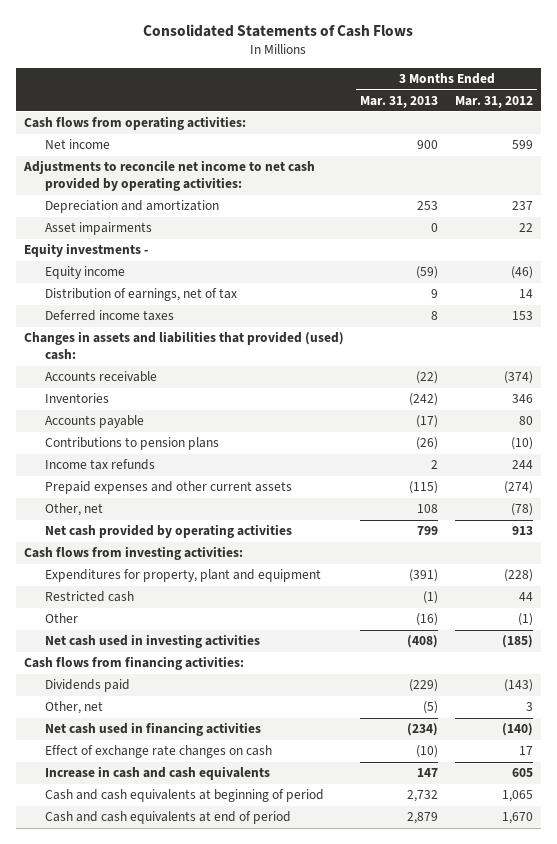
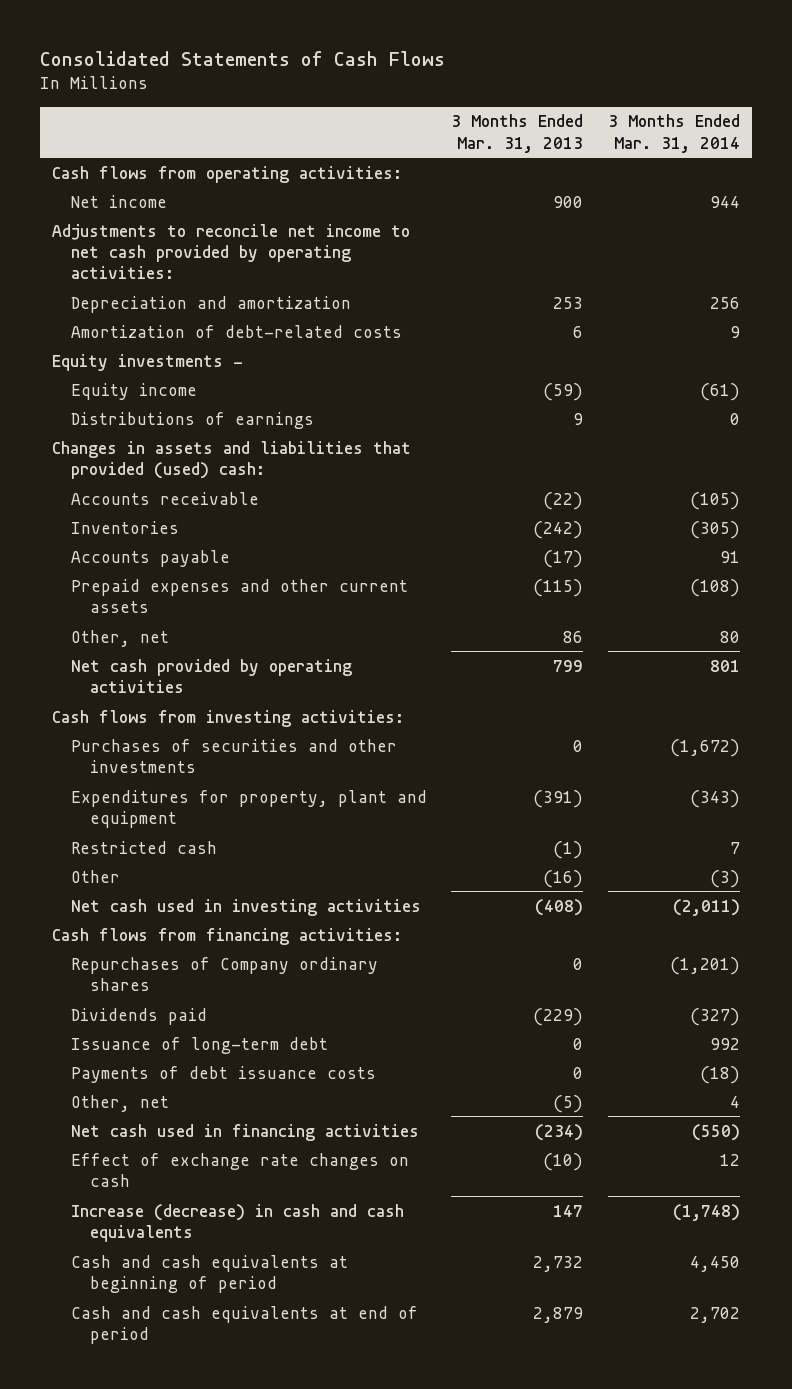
- | 3 Months Ended Mar. 31, 2013 | 3 Months Ended Mar. 31, 2012
+ | 3 Months Ended Mar. 31, 2013 | 3 Months Ended Mar. 31, 2014
- Asset impairments | 0 | 22
+ Amortization of debt-related costs | 6 | 9
- Distribution of earnings, net of tax | 9 | 14
- Deferred income taxes | 8 | 153
+ Distributions of earnings | 9 | 0
- Contributions to pension plans | (26) | (10)
- Income tax refunds | 2 | 244
- Other, net | 108 | (78)
+ Other, net | 86 | 80
+ Purchases of securities and other investments | 0 | (1,672)
+ Repurchases of Company ordinary shares | 0 | (1,201)
+ Issuance of long-term debt | 0 | 992
+ Payments of debt issuance costs | 0 | (18)
- Increase in cash and cash equivalents | 147 | 605
+ Increase (decrease) in cash and cash equivalents | 147 | (1,748)

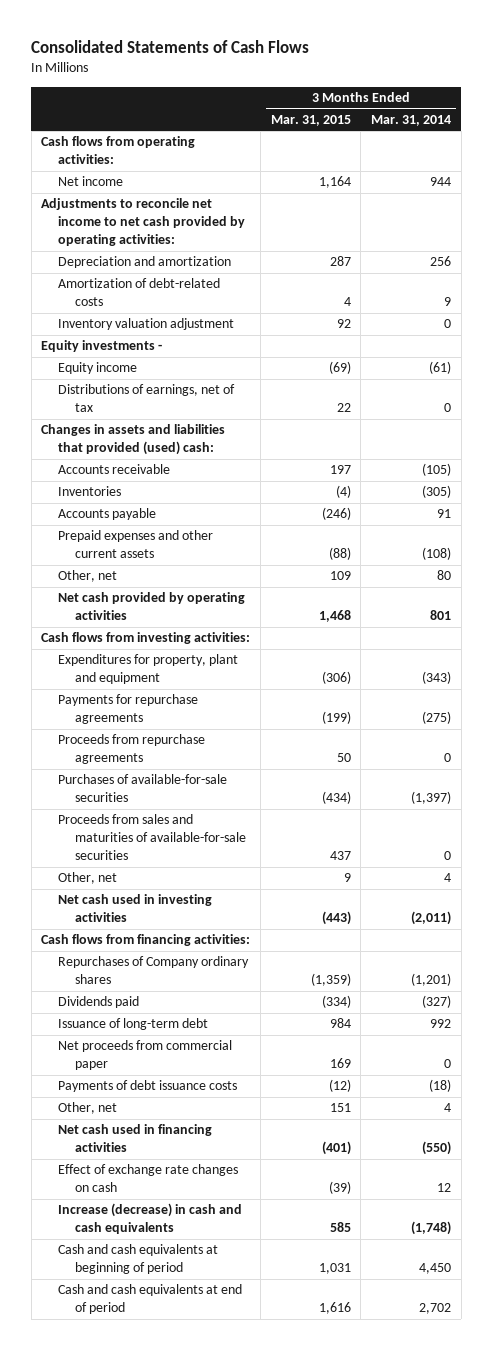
- | 3 Months Ended Mar. 31, 2013 | 3 Months Ended Mar. 31, 2014
+ | 3 Months Ended Mar. 31, 2015 | 3 Months Ended Mar. 31, 2014
+ Inventory valuation adjustment | 92 | 0
- Distributions of earnings | 9 | 0
+ Distributions of earnings, net of tax | 22 | 0
- Purchases of securities and other investments | 0 | (1,672)
- Restricted cash | (1) | 7
- Other | (16) | (3)
+ Payments for repurchase agreements | (199) | (275)
+ Proceeds from repurchase agreements | 50 | 0
+ Purchases of available-for-sale securities | (434) | (1,397)
+ Proceeds from sales and maturities of available-for-sale securities | 437 | 0
+ Other, net | 9 | 4
+ Net proceeds from commercial paper | 169 | 0

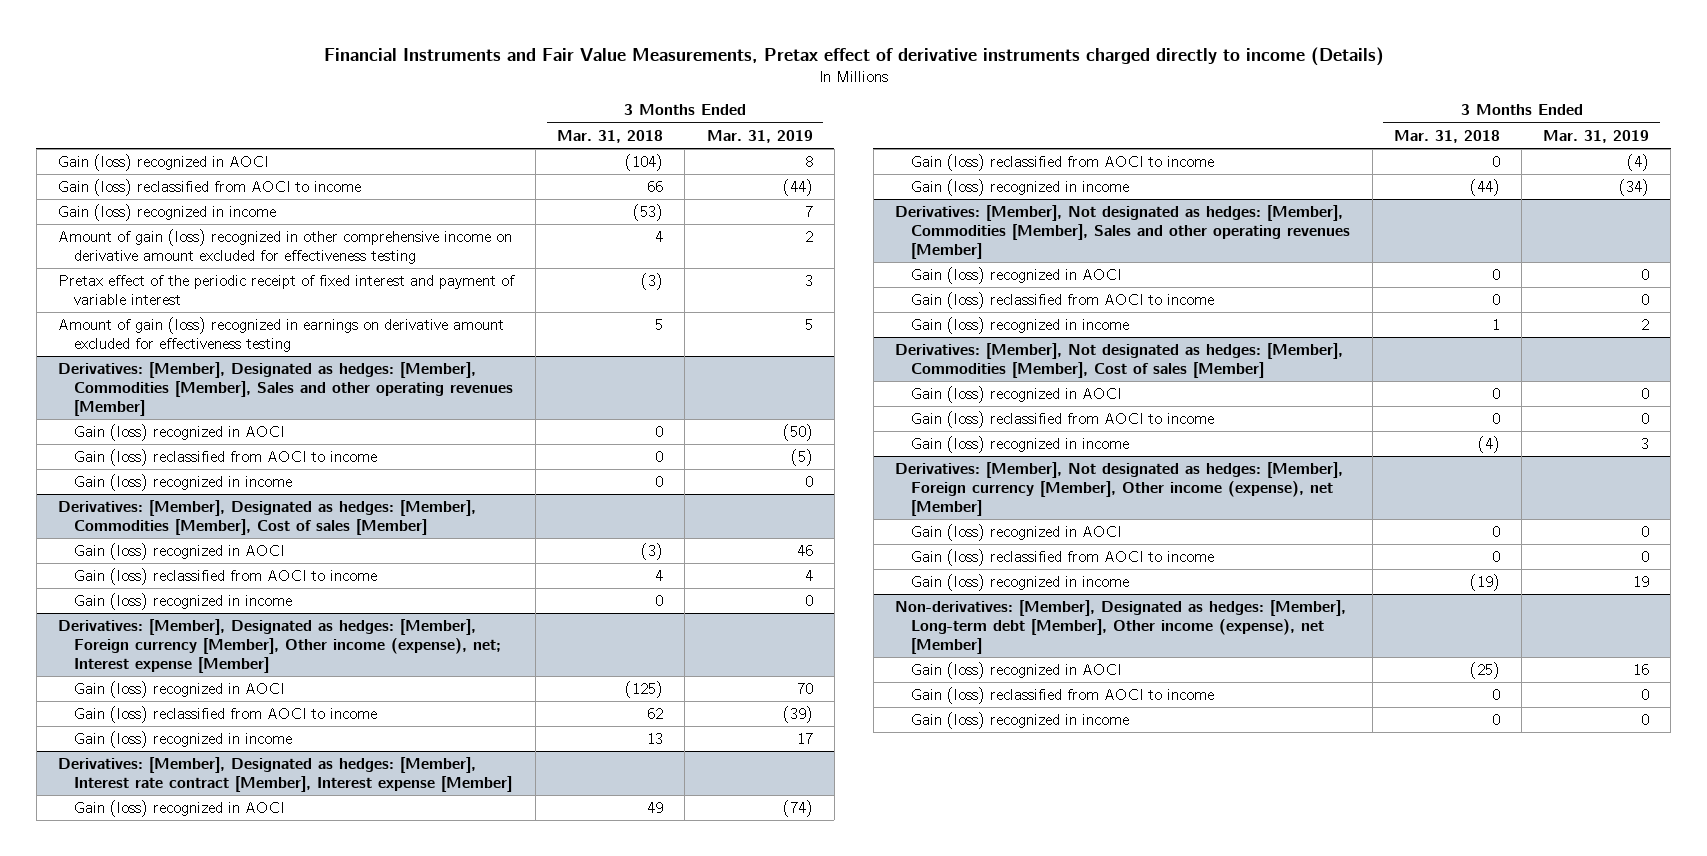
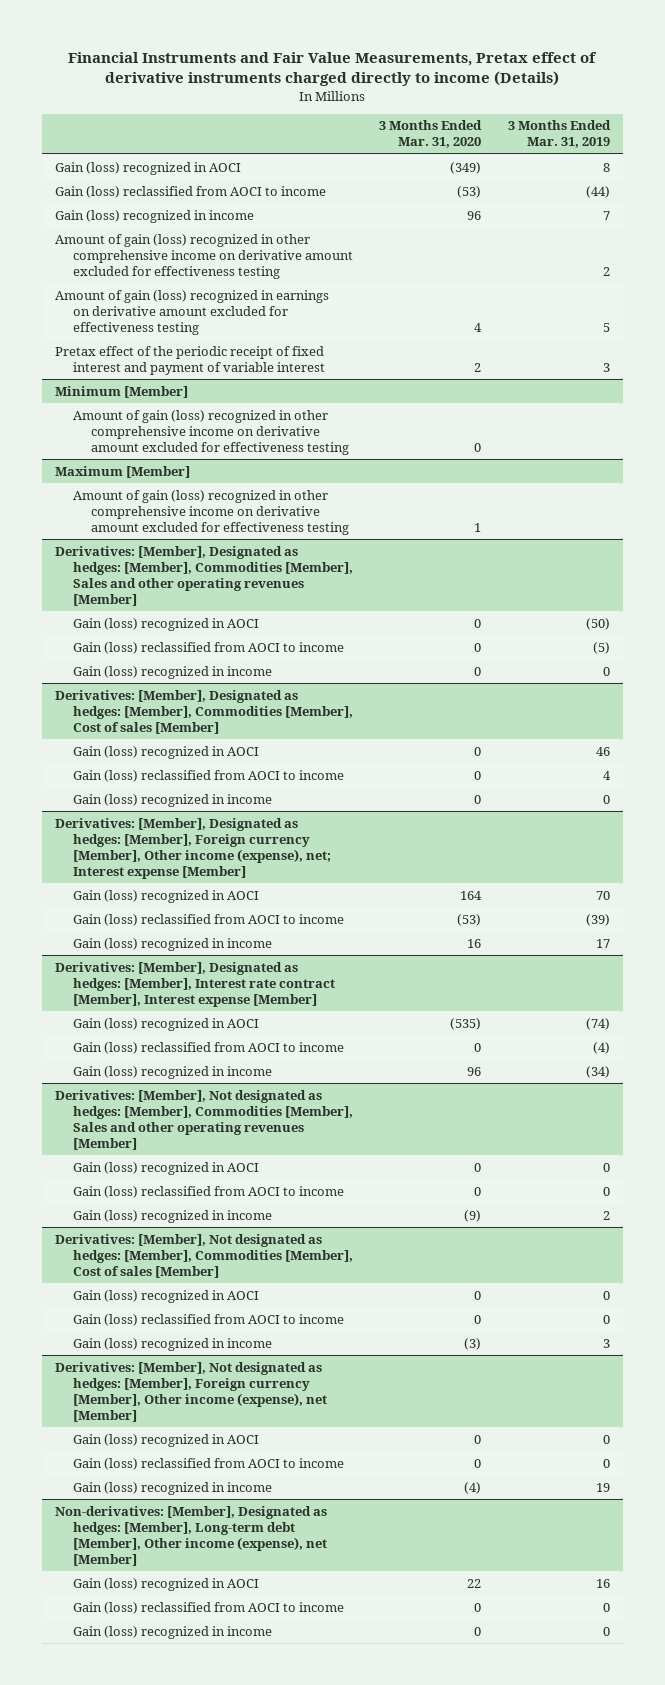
- | 3 Months Ended Mar. 31, 2018 | 3 Months Ended Mar. 31, 2019
+ | 3 Months Ended Mar. 31, 2020 | 3 Months Ended Mar. 31, 2019
moved down: Pretax effect of the periodic receipt of fixed interest and payment of variable interest | 2 | 3
+ Minimum [Member]
+ Amount of gain (loss) recognized in other comprehensive income on derivative amount excluded for effectiveness testing | 0 |
+ Maximum [Member]
+ Amount of gain (loss) recognized in other comprehensive income on derivative amount excluded for effectiveness testing | 1 |

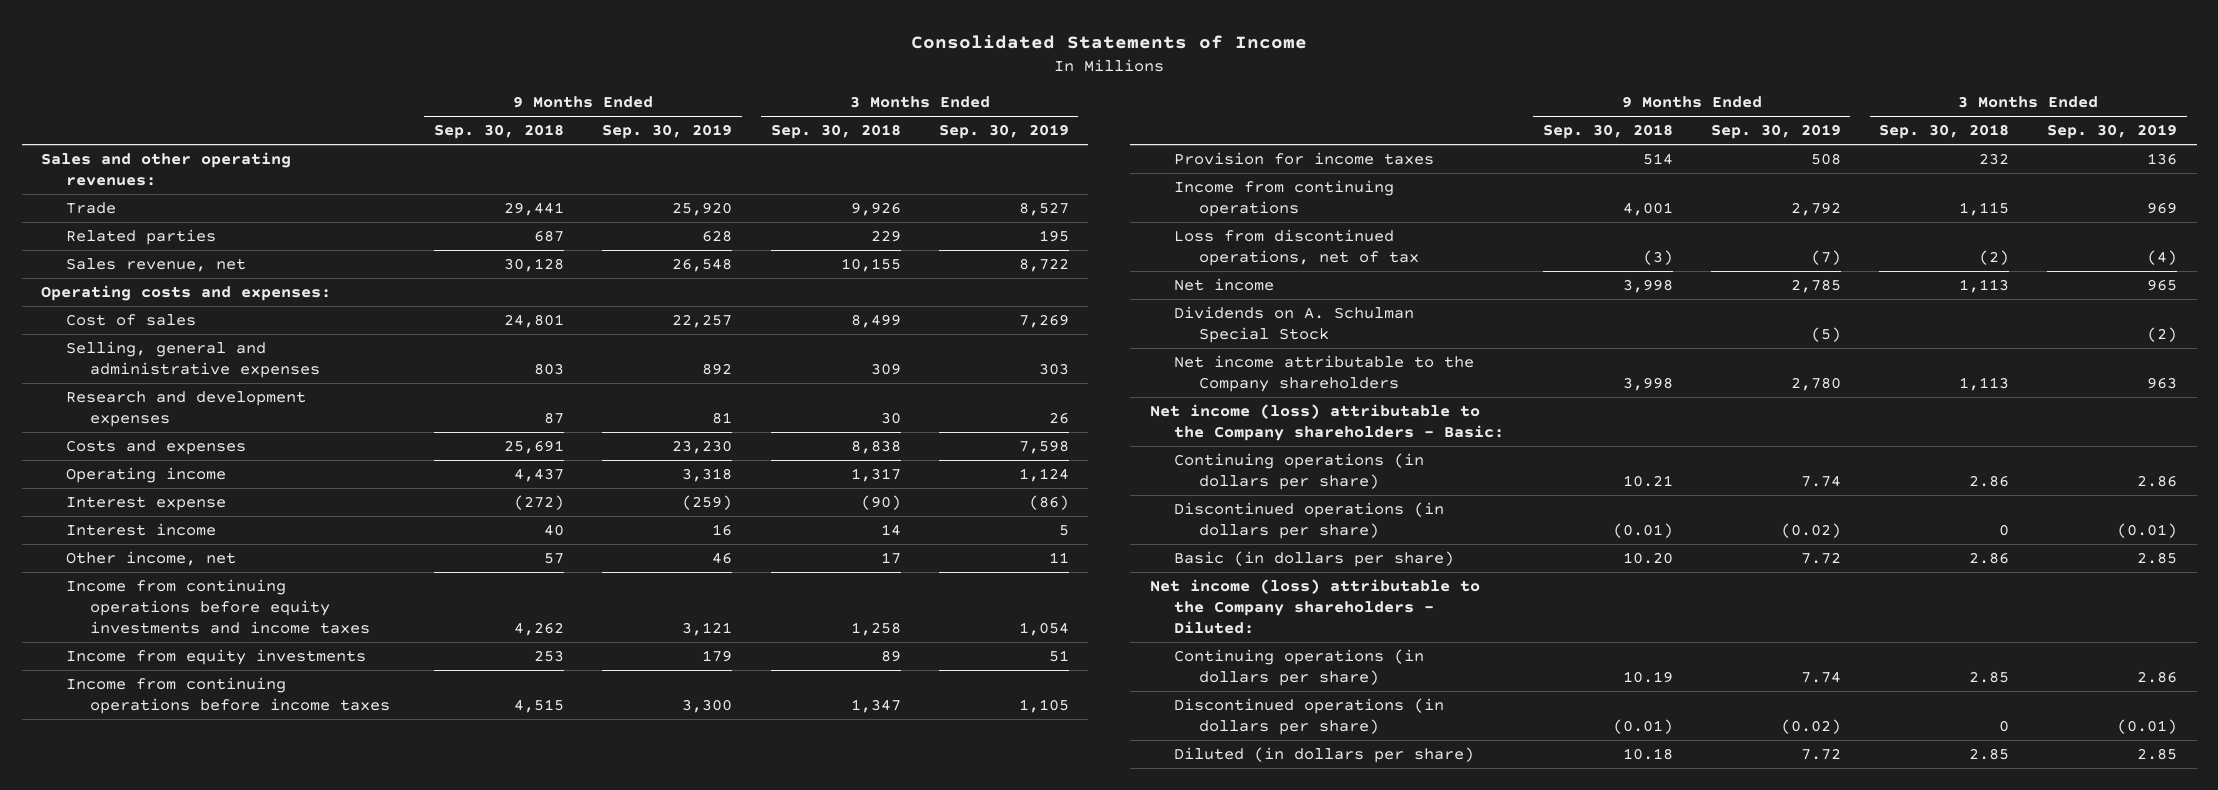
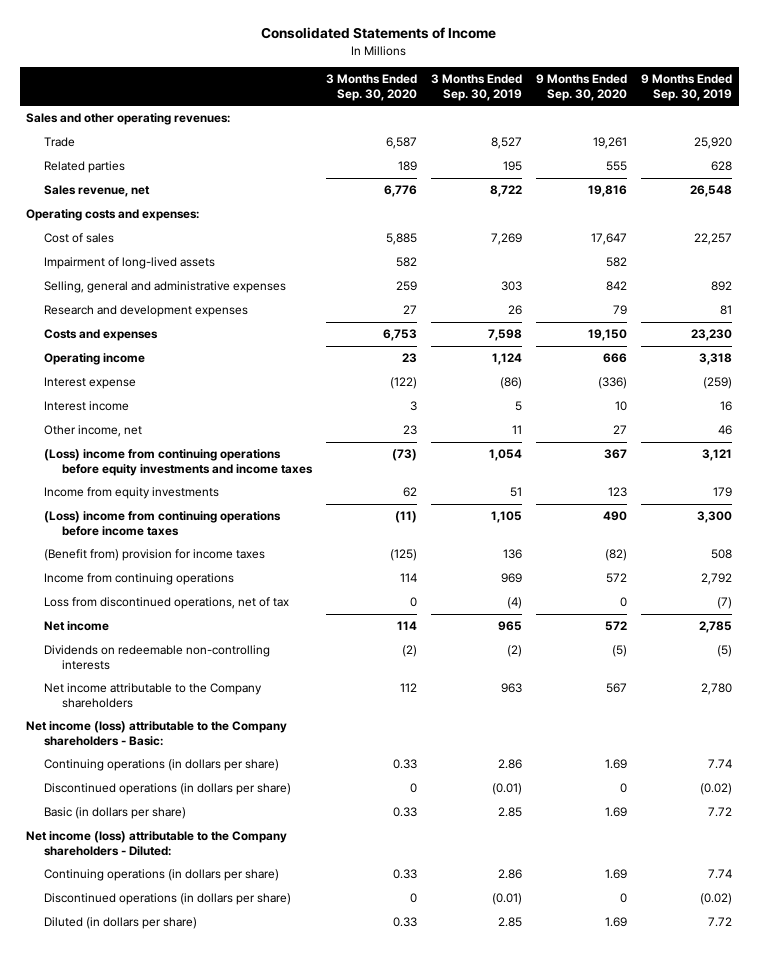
- | 9 Months Ended Sep. 30, 2018 | 9 Months Ended Sep. 30, 2019 | 3 Months Ended Sep. 30, 2018 | 3 Months Ended Sep. 30, 2019
+ | 3 Months Ended Sep. 30, 2020 | 3 Months Ended Sep. 30, 2019 | 9 Months Ended Sep. 30, 2020 | 9 Months Ended Sep. 30, 2019
+ Impairment of long-lived assets | 582 | | 582 |
- Income from continuing operations before equity investments and income taxes | 4,262 | 3,121 | 1,258 | 1,054
+ (Loss) income from continuing operations before equity investments and income taxes | (73) | 1,054 | 367 | 3,121
- Income from continuing operations before income taxes | 4,515 | 3,300 | 1,347 | 1,105
- Provision for income taxes | 514 | 508 | 232 | 136
+ (Loss) income from continuing operations before income taxes | (11) | 1,105 | 490 | 3,300
+ (Benefit from) provision for income taxes | (125) | 136 | (82) | 508
- Dividends on A. Schulman Special Stock | | (5) | | (2)
+ Dividends on redeemable non-controlling interests | (2) | (2) | (5) | (5)

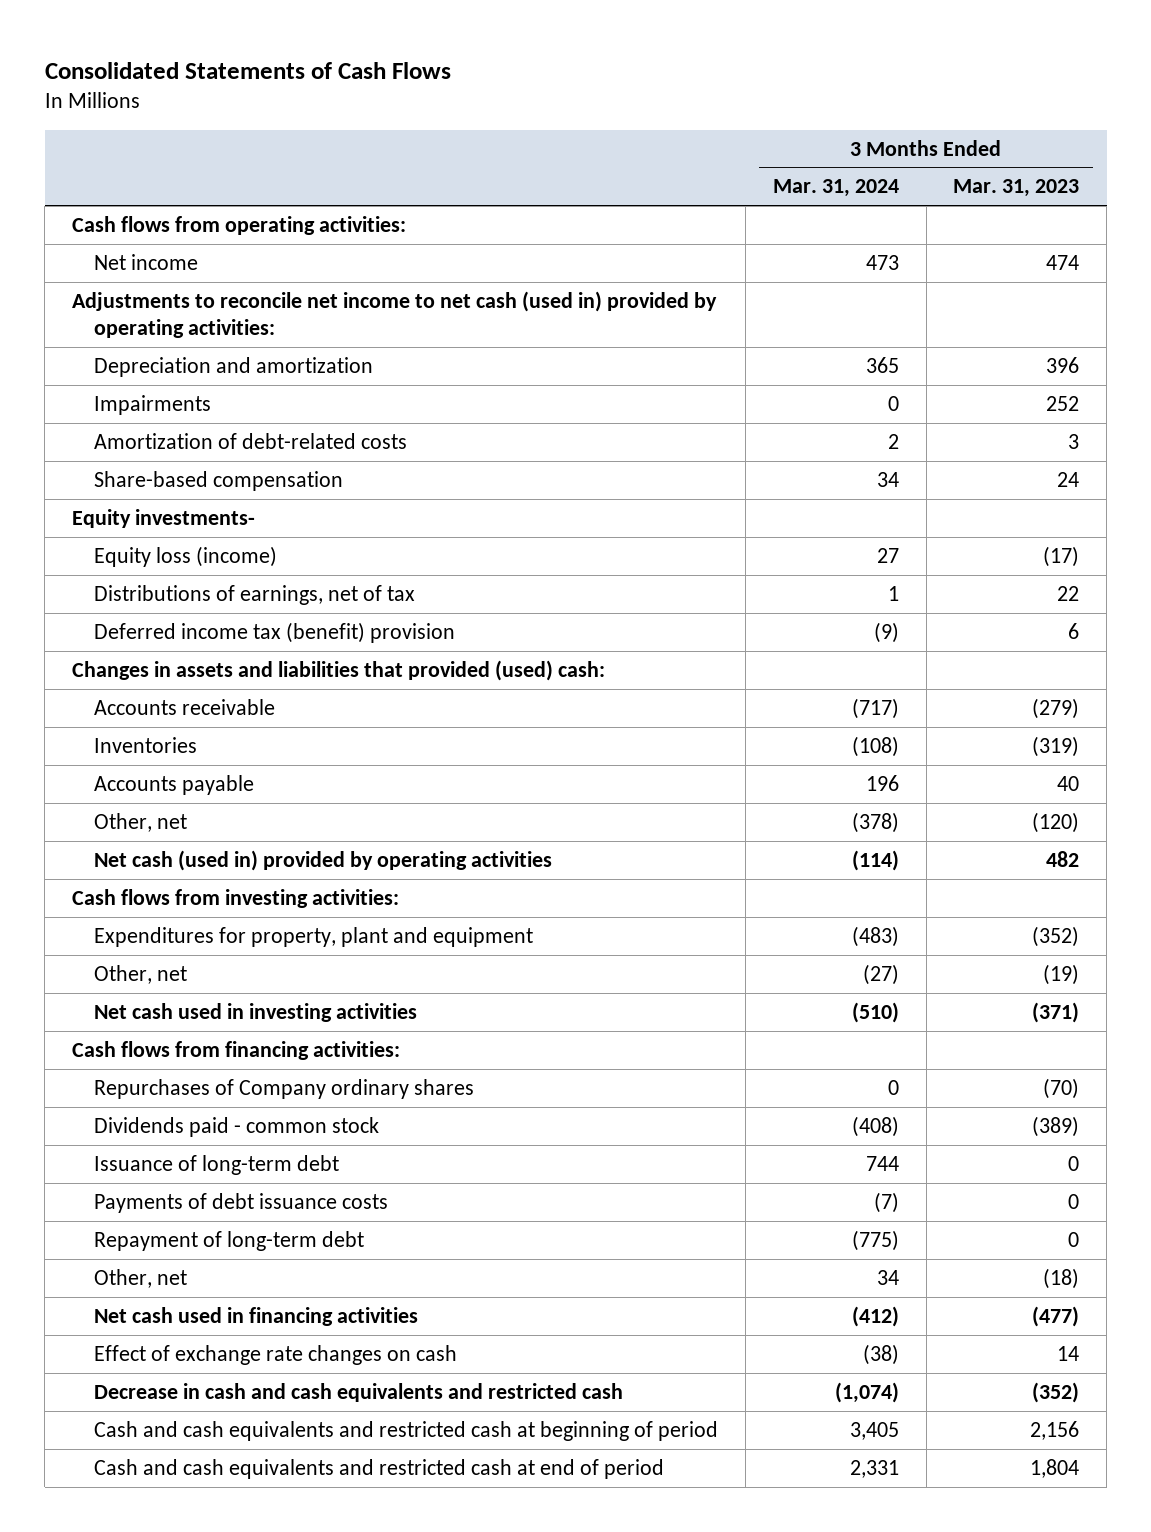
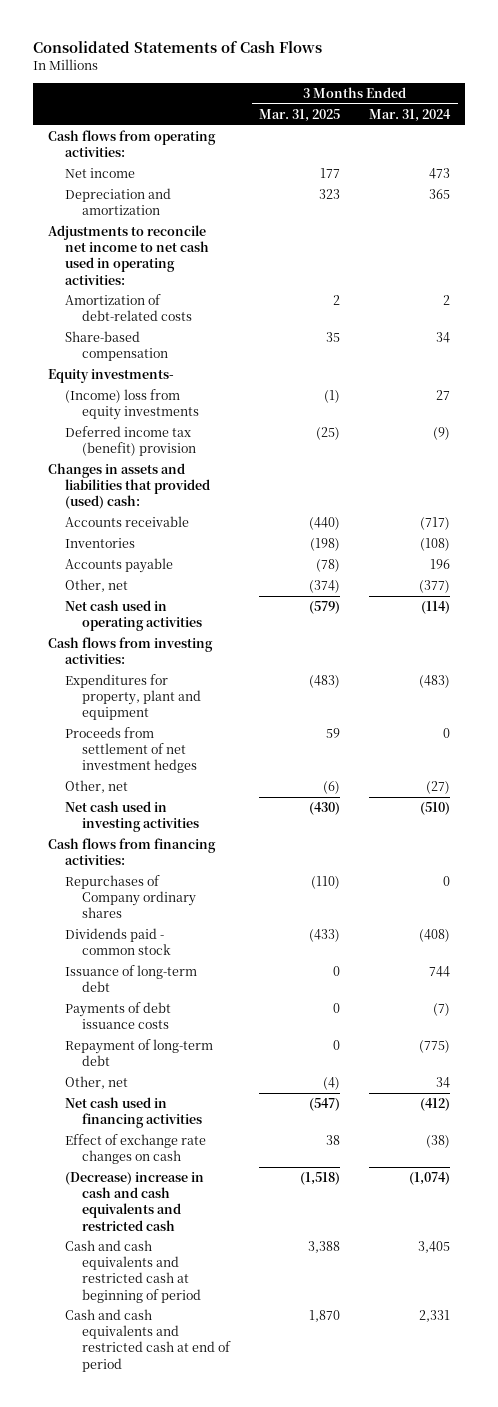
- | 3 Months Ended Mar. 31, 2024 | 3 Months Ended Mar. 31, 2023
+ | 3 Months Ended Mar. 31, 2025 | 3 Months Ended Mar. 31, 2024
- Adjustments to reconcile net income to net cash (used in) provided by operating activities:
- Impairments | 0 | 252
+ Adjustments to reconcile net income to net cash used in operating activities:
- Equity loss (income) | 27 | (17)
- Distributions of earnings, net of tax | 1 | 22
+ (Income) loss from equity investments | (1) | 27
- Other, net | (378) | (120)
- Net cash (used in) provided by operating activities | (114) | 482
+ Other, net | (374) | (377)
+ Net cash used in operating activities | (579) | (114)
+ Proceeds from settlement of net investment hedges | 59 | 0
- Decrease in cash and cash equivalents and restricted cash | (1,074) | (352)
+ (Decrease) increase in cash and cash equivalents and restricted cash | (1,518) | (1,074)

